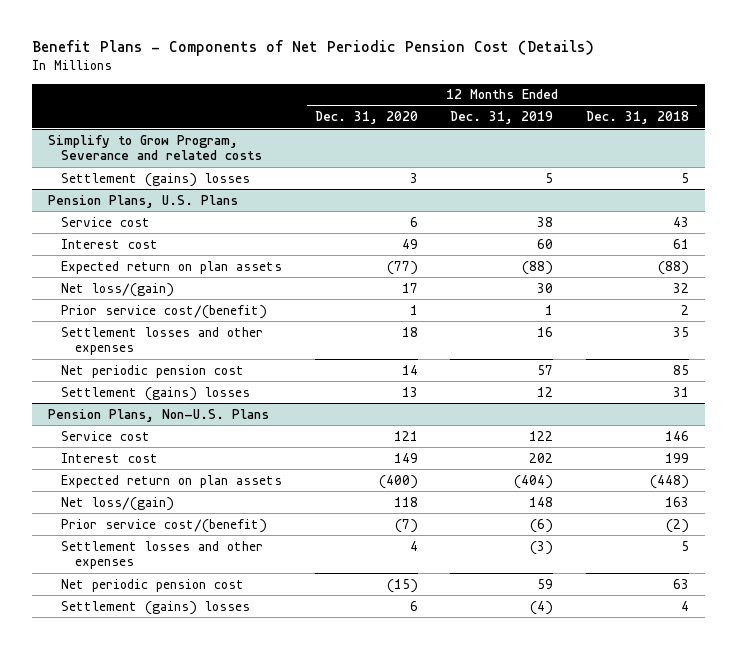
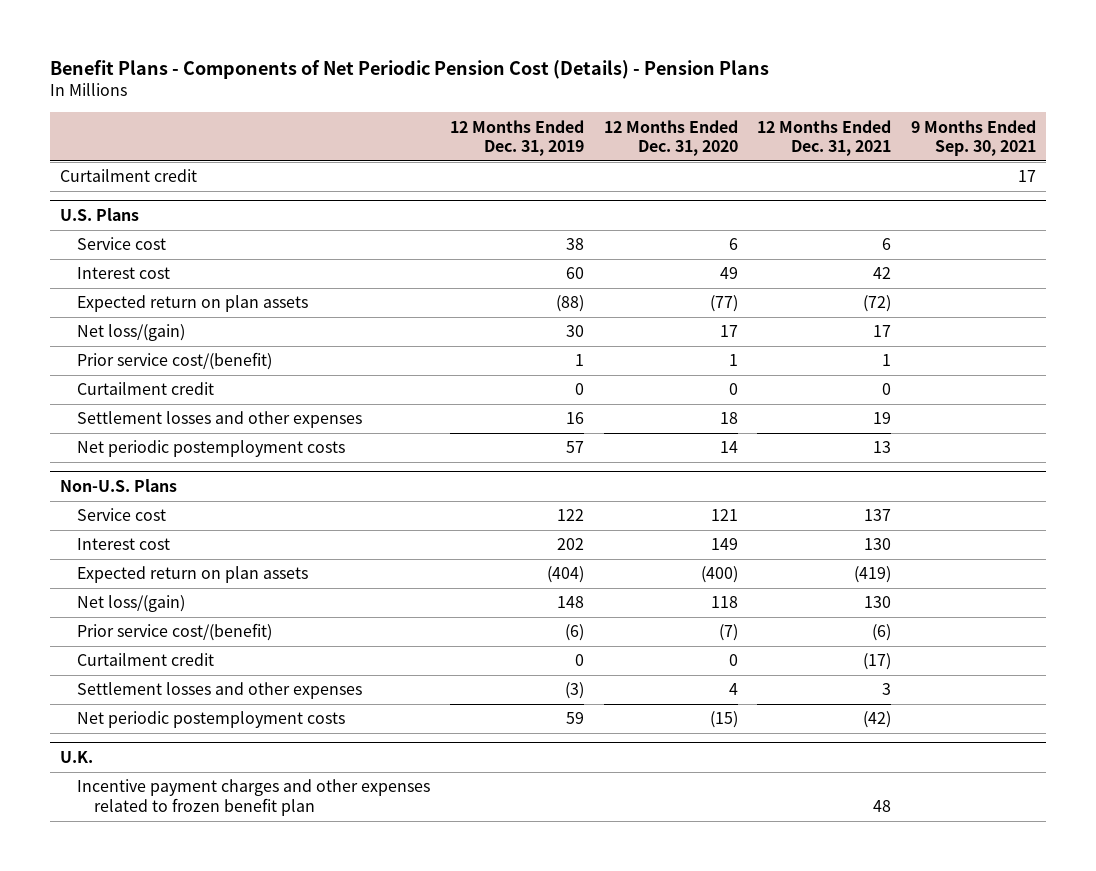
- Benefit Plans - Components of Net Periodic Pension Cost (Details)
+ Benefit Plans - Components of Net Periodic Pension Cost (Details) - Pension Plans
- | 12 Months Ended Dec. 31, 2020 | 12 Months Ended Dec. 31, 2019 | 12 Months Ended Dec. 31, 2018
+ | 12 Months Ended Dec. 31, 2019 | 12 Months Ended Dec. 31, 2020 | 12 Months Ended Dec. 31, 2021 | 9 Months Ended Sep. 30, 2021
- Simplify to Grow Program, Severance and related costs
- Settlement (gains) losses | 3 | 5 | 5
- Pension Plans, U.S. Plans
+ Curtailment credit | | | | 17
+ U.S. Plans
+ Curtailment credit | 0 | 0 | 0 |
- Net periodic pension cost | 14 | 57 | 85
- Settlement (gains) losses | 13 | 12 | 31
- Pension Plans, Non-U.S. Plans
+ Net periodic postemployment costs | 57 | 14 | 13 |
+ Non-U.S. Plans
+ Curtailment credit | 0 | 0 | (17) |
- Net periodic pension cost | (15) | 59 | 63
- Settlement (gains) losses | 6 | (4) | 4
+ Net periodic postemployment costs | 59 | (15) | (42) |
+ U.K.
+ Incentive payment charges and other expenses related to frozen benefit plan | | | 48 |

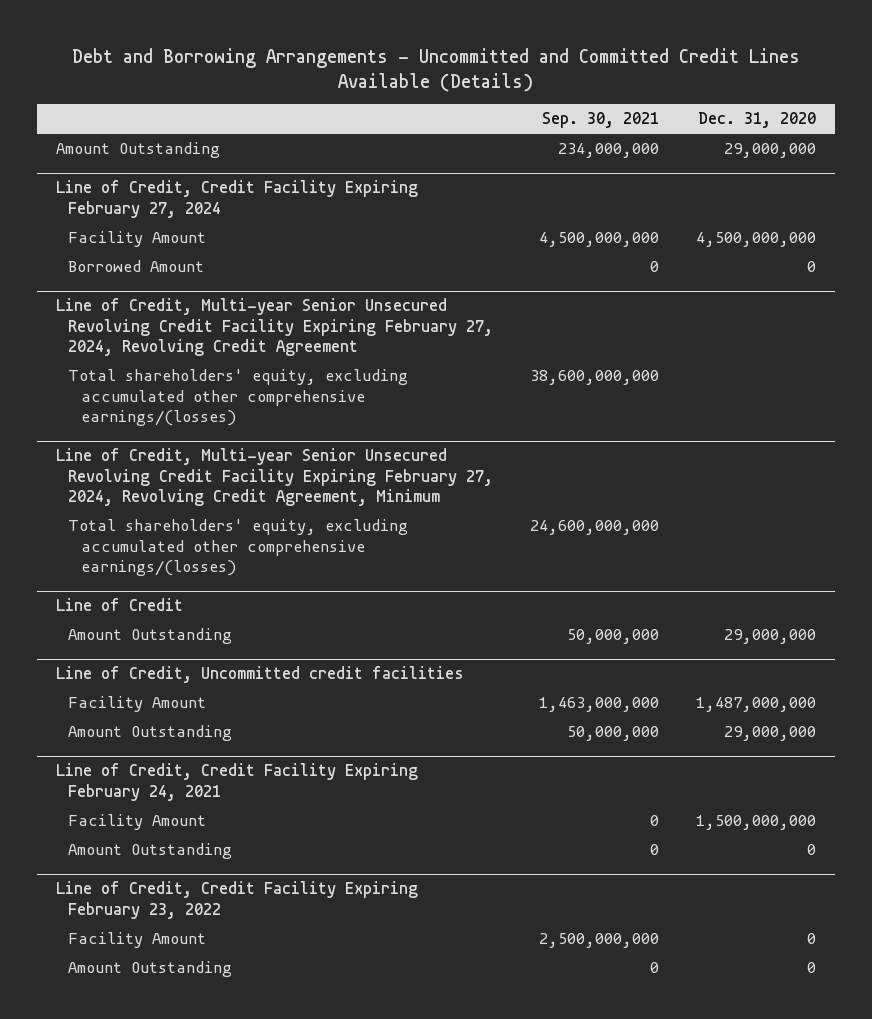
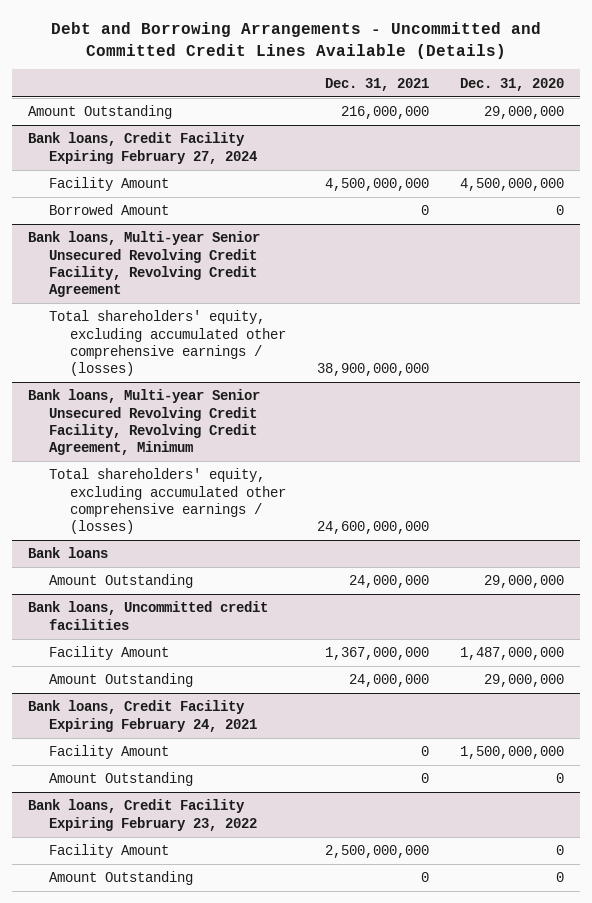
- | Sep. 30, 2021 | Dec. 31, 2020
+ | Dec. 31, 2021 | Dec. 31, 2020
- Line of Credit, Credit Facility Expiring February 27, 2024
+ Bank loans, Credit Facility Expiring February 27, 2024
- Line of Credit, Multi-year Senior Unsecured Revolving Credit Facility Expiring February 27, 2024, Revolving Credit Agreement
- Total shareholders' equity, excluding accumulated other comprehensive earnings/(losses) | 38,600,000,000 |
- Line of Credit, Multi-year Senior Unsecured Revolving Credit Facility Expiring February 27, 2024, Revolving Credit Agreement, Minimum
- Total shareholders' equity, excluding accumulated other comprehensive earnings/(losses) | 24,600,000,000 |
- Line of Credit
+ Bank loans, Multi-year Senior Unsecured Revolving Credit Facility, Revolving Credit Agreement
+ Total shareholders' equity, excluding accumulated other comprehensive earnings / (losses) | 38,900,000,000 |
+ Bank loans, Multi-year Senior Unsecured Revolving Credit Facility, Revolving Credit Agreement, Minimum
+ Total shareholders' equity, excluding accumulated other comprehensive earnings / (losses) | 24,600,000,000 |
+ Bank loans
- Line of Credit, Uncommitted credit facilities
+ Bank loans, Uncommitted credit facilities
- Line of Credit, Credit Facility Expiring February 24, 2021
+ Bank loans, Credit Facility Expiring February 24, 2021
- Line of Credit, Credit Facility Expiring February 23, 2022
+ Bank loans, Credit Facility Expiring February 23, 2022

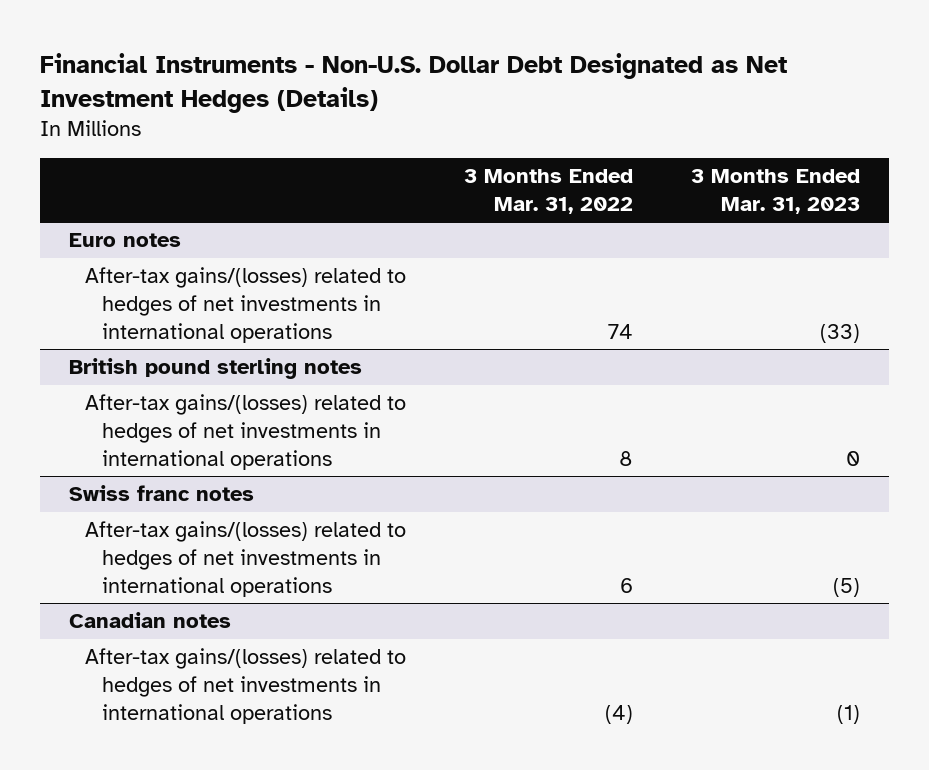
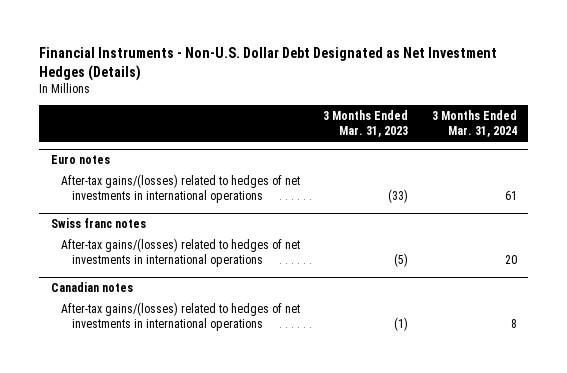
- | 3 Months Ended Mar. 31, 2022 | 3 Months Ended Mar. 31, 2023
+ | 3 Months Ended Mar. 31, 2023 | 3 Months Ended Mar. 31, 2024
- British pound sterling notes
- After-tax gains/(losses) related to hedges of net investments in international operations | 8 | 0

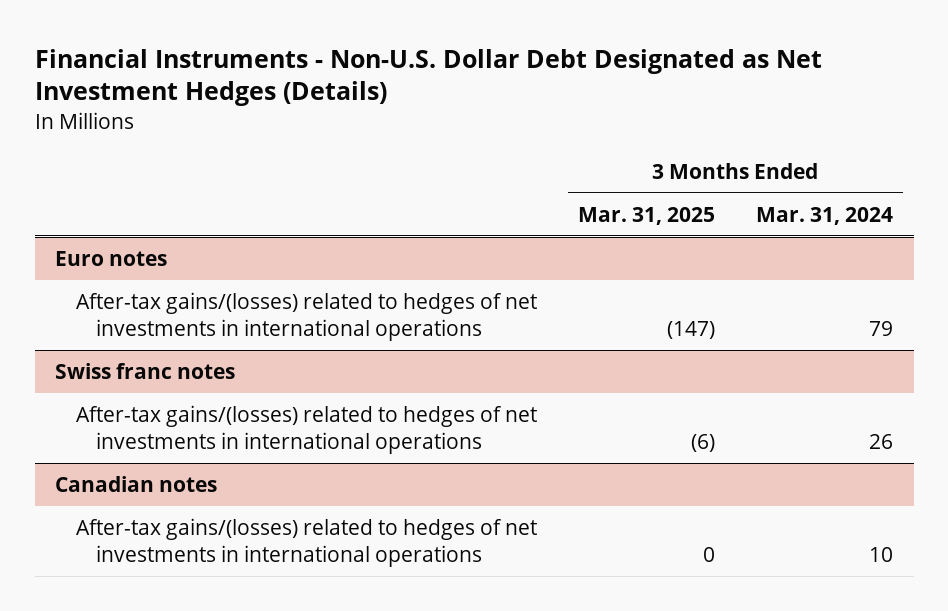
- | 3 Months Ended Mar. 31, 2023 | 3 Months Ended Mar. 31, 2024
+ | 3 Months Ended Mar. 31, 2025 | 3 Months Ended Mar. 31, 2024
@ Euro notes
- After-tax gains/(losses) related to hedges of net investments in international operations | (33) | 61
+ After-tax gains/(losses) related to hedges of net investments in international operations | (147) | 79
@ Swiss franc notes
- After-tax gains/(losses) related to hedges of net investments in international operations | (5) | 20
+ After-tax gains/(losses) related to hedges of net investments in international operations | (6) | 26
@ Canadian notes
- After-tax gains/(losses) related to hedges of net investments in international operations | (1) | 8
+ After-tax gains/(losses) related to hedges of net investments in international operations | 0 | 10

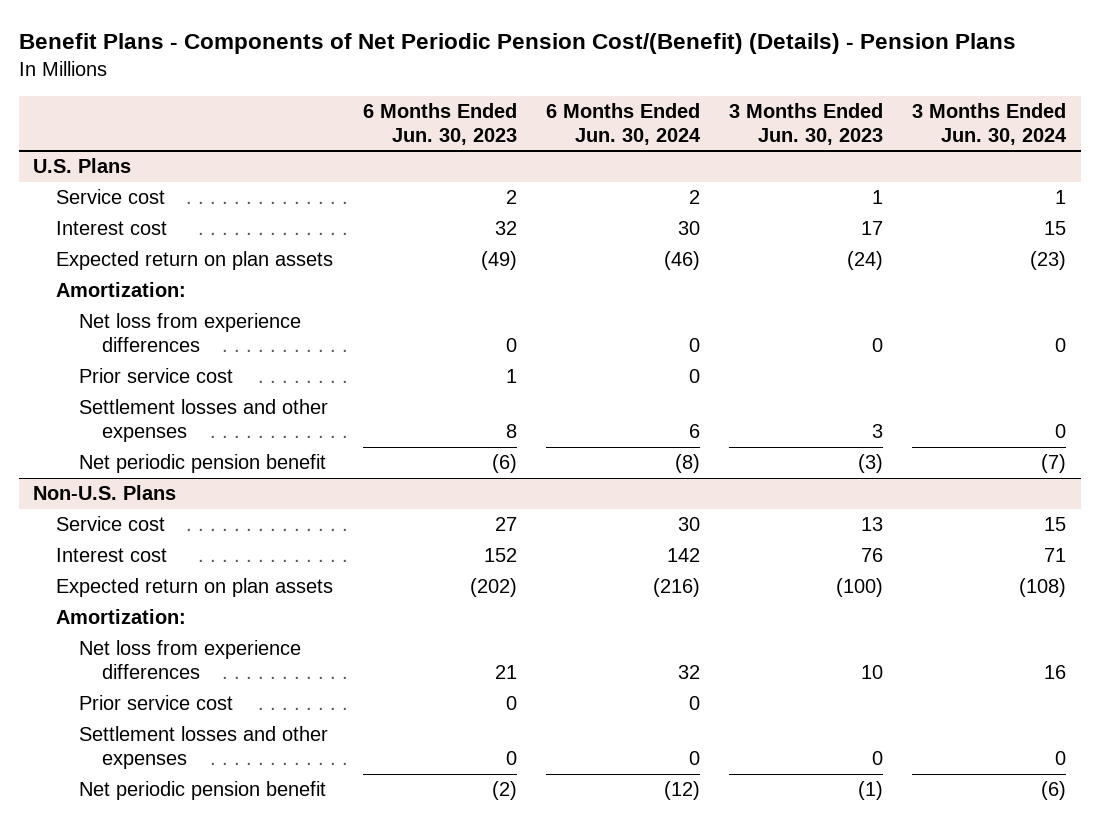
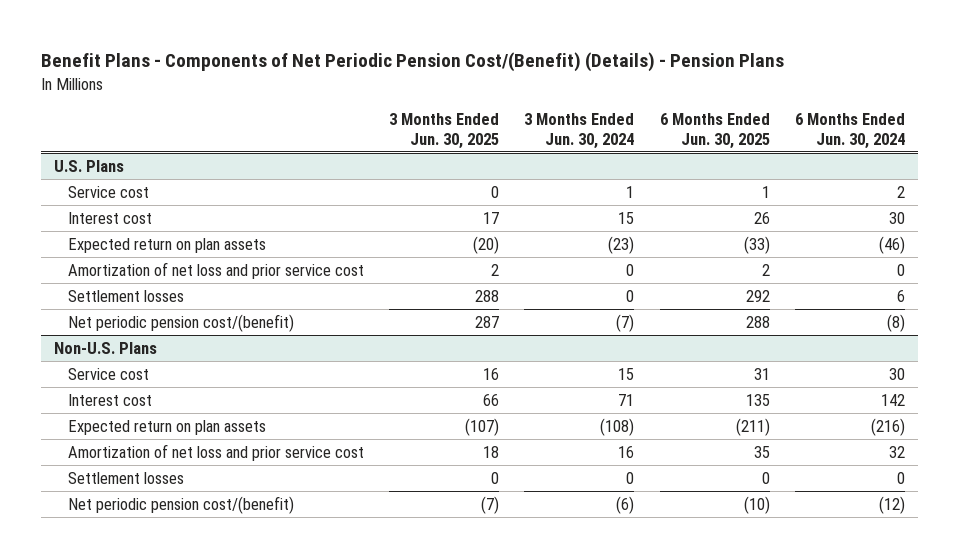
- | 6 Months Ended Jun. 30, 2023 | 6 Months Ended Jun. 30, 2024 | 3 Months Ended Jun. 30, 2023 | 3 Months Ended Jun. 30, 2024
+ | 3 Months Ended Jun. 30, 2025 | 3 Months Ended Jun. 30, 2024 | 6 Months Ended Jun. 30, 2025 | 6 Months Ended Jun. 30, 2024
@ U.S. Plans
- Amortization:
- Net loss from experience differences | 0 | 0 | 0 | 0
- Prior service cost | 1 | 0 | |
- Settlement losses and other expenses | 8 | 6 | 3 | 0
- Net periodic pension benefit | (6) | (8) | (3) | (7)
+ Amortization of net loss and prior service cost | 2 | 0 | 2 | 0
+ Settlement losses | 288 | 0 | 292 | 6
+ Net periodic pension cost/(benefit) | 287 | (7) | 288 | (8)
@ Non-U.S. Plans
- Amortization:
- Net loss from experience differences | 21 | 32 | 10 | 16
- Prior service cost | 0 | 0 | |
- Settlement losses and other expenses | 0 | 0 | 0 | 0
- Net periodic pension benefit | (2) | (12) | (1) | (6)
+ Amortization of net loss and prior service cost | 18 | 16 | 35 | 32
+ Settlement losses | 0 | 0 | 0 | 0
+ Net periodic pension cost/(benefit) | (7) | (6) | (10) | (12)

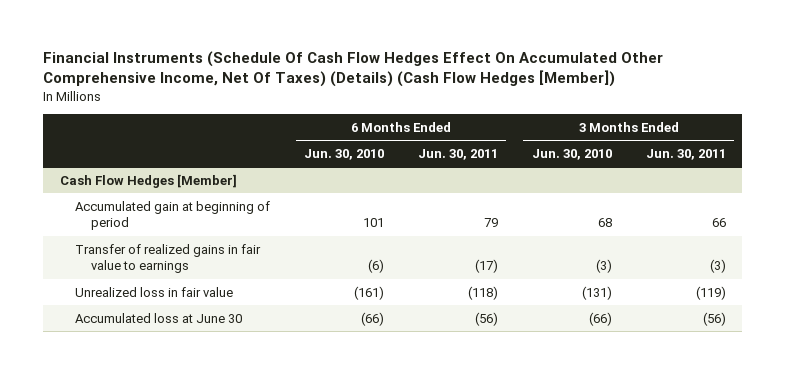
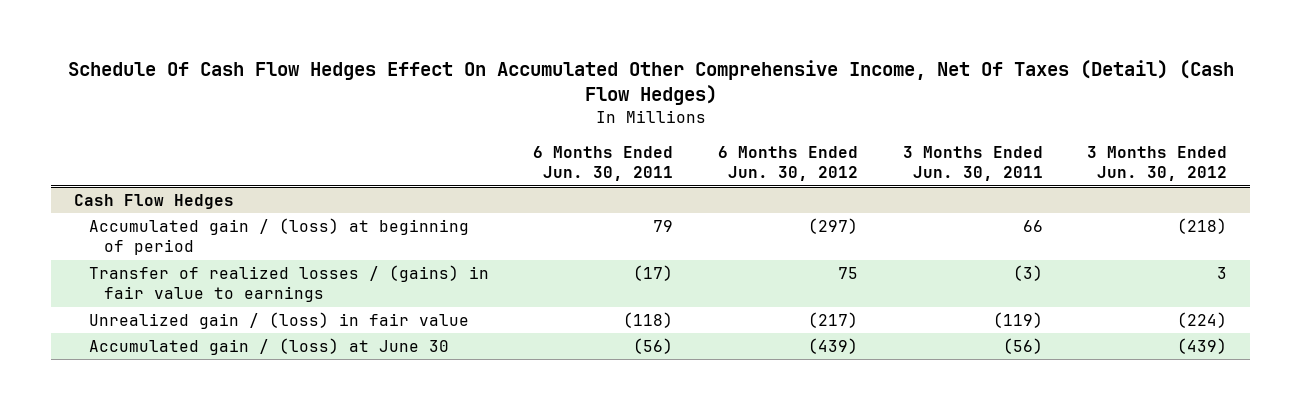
- Financial Instruments (Schedule Of Cash Flow Hedges Effect On Accumulated Other Comprehensive Income, Net Of Taxes) (Details) (Cash Flow Hedges [Member])
+ Schedule Of Cash Flow Hedges Effect On Accumulated Other Comprehensive Income, Net Of Taxes (Detail) (Cash Flow Hedges)
- | 6 Months Ended Jun. 30, 2010 | 6 Months Ended Jun. 30, 2011 | 3 Months Ended Jun. 30, 2010 | 3 Months Ended Jun. 30, 2011
+ | 6 Months Ended Jun. 30, 2011 | 6 Months Ended Jun. 30, 2012 | 3 Months Ended Jun. 30, 2011 | 3 Months Ended Jun. 30, 2012
- Cash Flow Hedges [Member]
- Accumulated gain at beginning of period | 101 | 79 | 68 | 66
- Transfer of realized gains in fair value to earnings | (6) | (17) | (3) | (3)
- Unrealized loss in fair value | (161) | (118) | (131) | (119)
- Accumulated loss at June 30 | (66) | (56) | (66) | (56)
+ Cash Flow Hedges
+ Accumulated gain / (loss) at beginning of period | 79 | (297) | 66 | (218)
+ Transfer of realized losses / (gains) in fair value to earnings | (17) | 75 | (3) | 3
+ Unrealized gain / (loss) in fair value | (118) | (217) | (119) | (224)
+ Accumulated gain / (loss) at June 30 | (56) | (439) | (56) | (439)

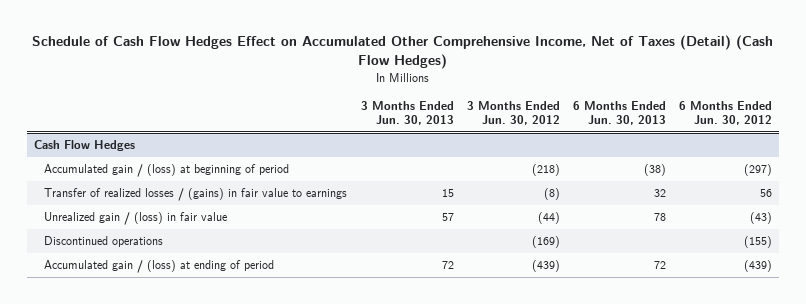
- Schedule Of Cash Flow Hedges Effect On Accumulated Other Comprehensive Income, Net Of Taxes (Detail) (Cash Flow Hedges)
+ Schedule of Cash Flow Hedges Effect on Accumulated Other Comprehensive Income, Net of Taxes (Detail) (Cash Flow Hedges)
- | 6 Months Ended Jun. 30, 2011 | 6 Months Ended Jun. 30, 2012 | 3 Months Ended Jun. 30, 2011 | 3 Months Ended Jun. 30, 2012
+ | 3 Months Ended Jun. 30, 2013 | 3 Months Ended Jun. 30, 2012 | 6 Months Ended Jun. 30, 2013 | 6 Months Ended Jun. 30, 2012
@ Cash Flow Hedges
- Transfer of realized losses / (gains) in fair value to earnings | (17) | 75 | (3) | 3
- Unrealized gain / (loss) in fair value | (118) | (217) | (119) | (224)
- Accumulated gain / (loss) at June 30 | (56) | (439) | (56) | (439)
+ Transfer of realized losses / (gains) in fair value to earnings | 15 | (8) | 32 | 56
+ Unrealized gain / (loss) in fair value | 57 | (44) | 78 | (43)
+ Discontinued operations | | (169) | | (155)
+ Accumulated gain / (loss) at ending of period | 72 | (439) | 72 | (439)

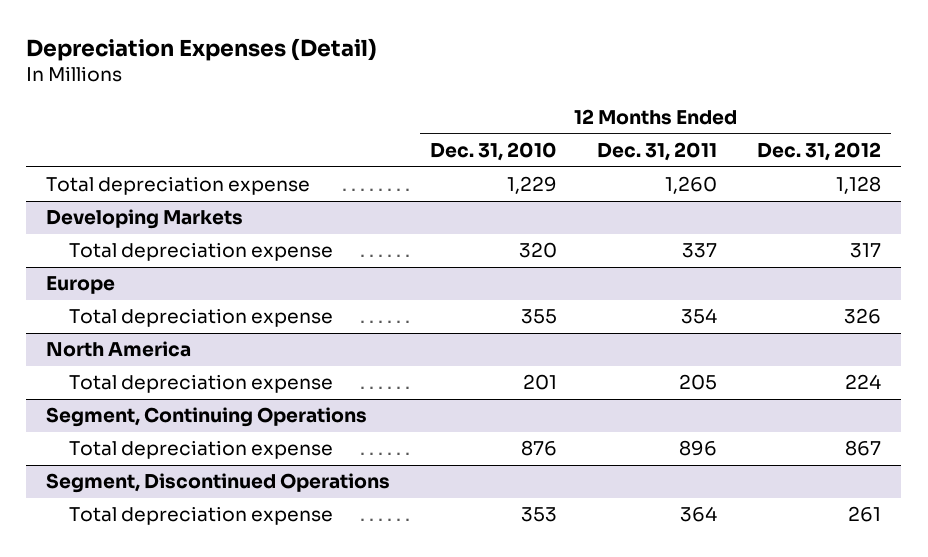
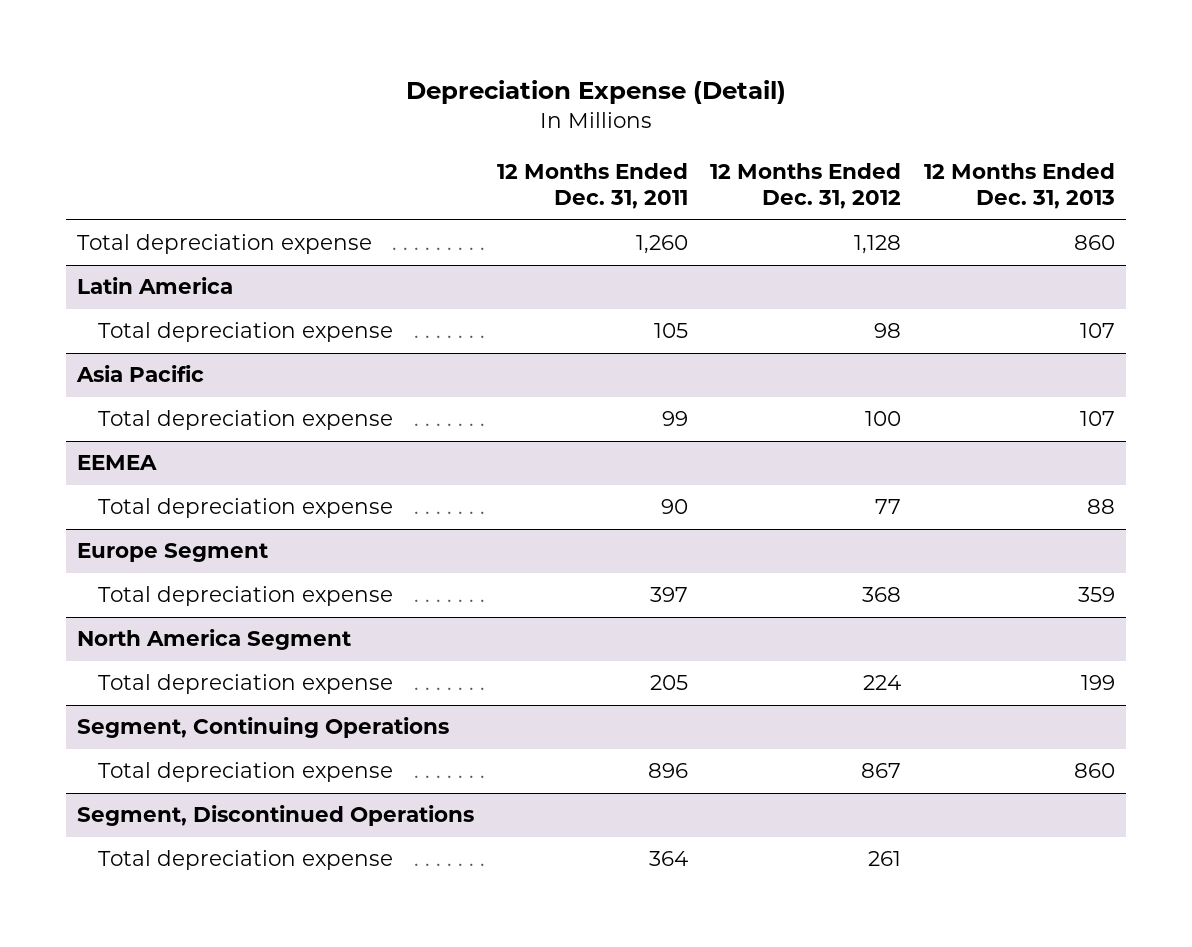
- Depreciation Expenses (Detail)
+ Depreciation Expense (Detail)
- | 12 Months Ended Dec. 31, 2010 | 12 Months Ended Dec. 31, 2011 | 12 Months Ended Dec. 31, 2012
+ | 12 Months Ended Dec. 31, 2011 | 12 Months Ended Dec. 31, 2012 | 12 Months Ended Dec. 31, 2013
- Developing Markets
- Total depreciation expense | 320 | 337 | 317
- Europe
- Total depreciation expense | 355 | 354 | 326
- North America
+ Latin America
+ Total depreciation expense | 105 | 98 | 107
+ Asia Pacific
+ Total depreciation expense | 99 | 100 | 107
+ EEMEA
+ Total depreciation expense | 90 | 77 | 88
+ Europe Segment
+ Total depreciation expense | 397 | 368 | 359
+ North America Segment

